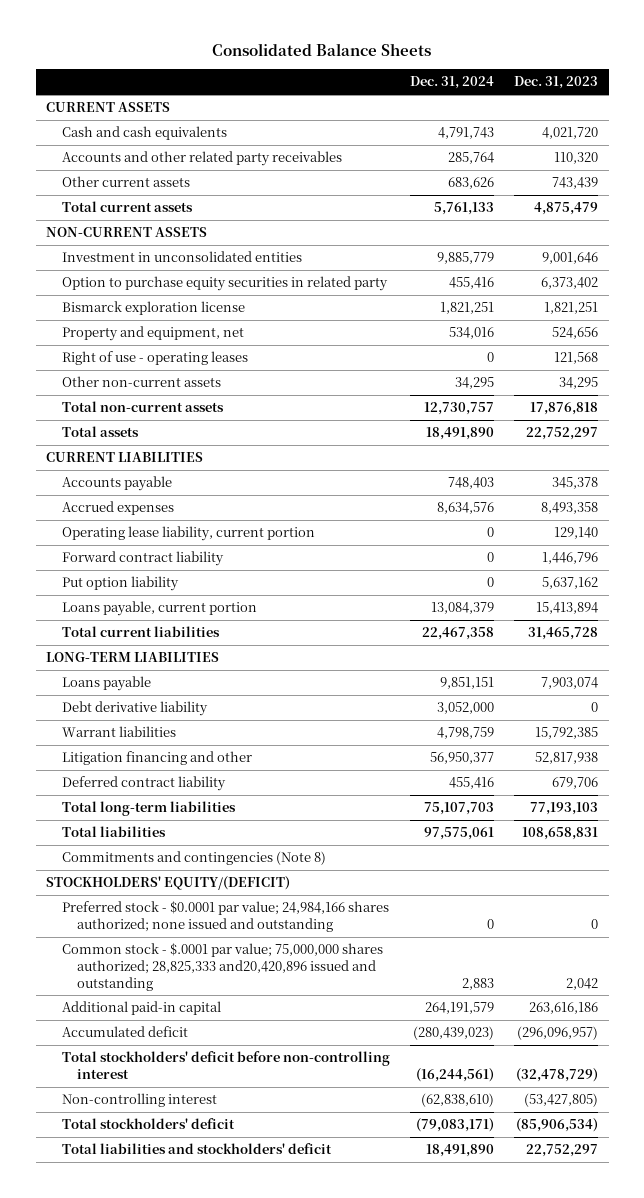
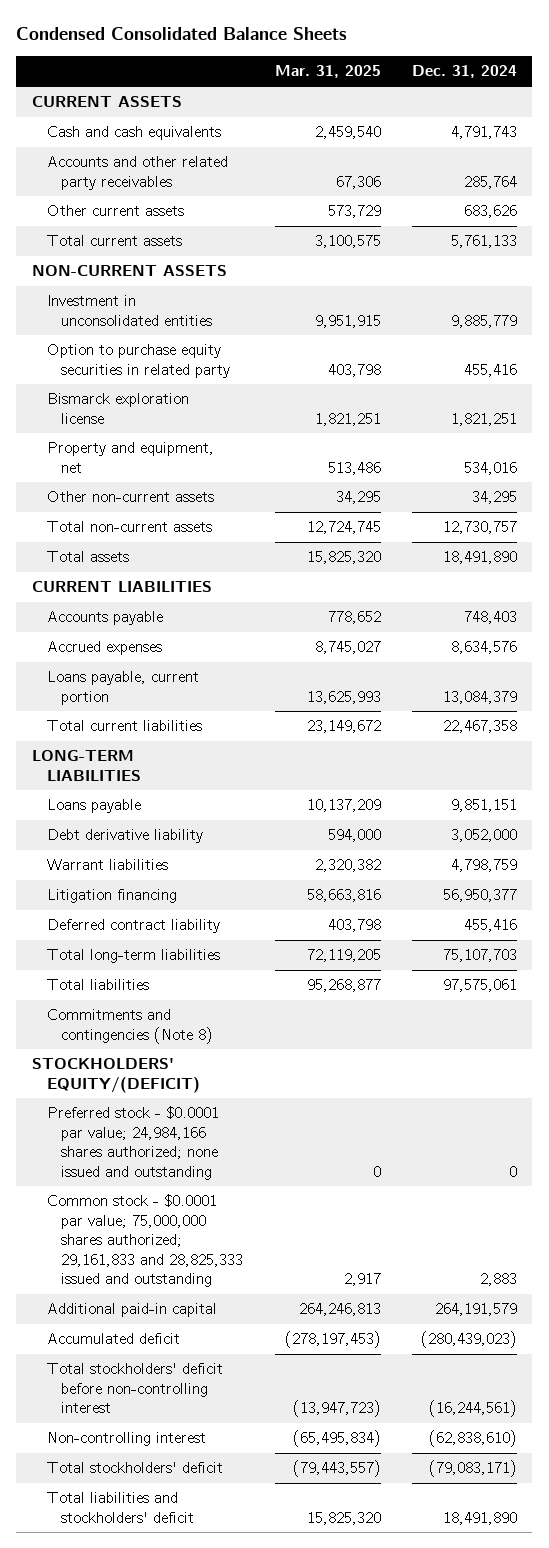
- Consolidated Balance Sheets
+ Condensed Consolidated Balance Sheets
- | Dec. 31, 2024 | Dec. 31, 2023
+ | Mar. 31, 2025 | Dec. 31, 2024
- Right of use - operating leases | 0 | 121,568
- Operating lease liability, current portion | 0 | 129,140
- Forward contract liability | 0 | 1,446,796
- Put option liability | 0 | 5,637,162
- Litigation financing and other | 56,950,377 | 52,817,938
+ Litigation financing | 58,663,816 | 56,950,377
- Common stock - $.0001 par value; 75,000,000 shares authorized; 28,825,333 and20,420,896 issued and outstanding | 2,883 | 2,042
+ Common stock - $0.0001 par value; 75,000,000 shares authorized; 29,161,833 and 28,825,333 issued and outstanding | 2,917 | 2,883

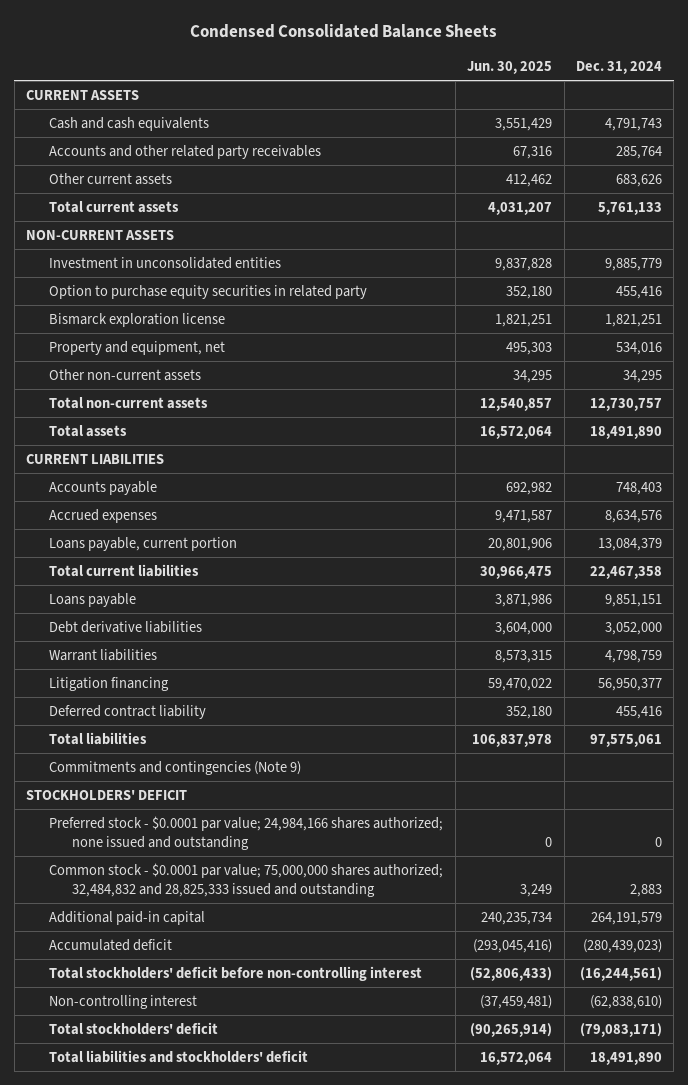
- | Mar. 31, 2025 | Dec. 31, 2024
+ | Jun. 30, 2025 | Dec. 31, 2024
- LONG-TERM LIABILITIES
- Debt derivative liability | 594,000 | 3,052,000
+ Debt derivative liabilities | 3,604,000 | 3,052,000
- Total long-term liabilities | 72,119,205 | 75,107,703
- Commitments and contingencies (Note 8)
- STOCKHOLDERS' EQUITY/(DEFICIT)
+ Commitments and contingencies (Note 9)
+ STOCKHOLDERS' DEFICIT
- Common stock - $0.0001 par value; 75,000,000 shares authorized; 29,161,833 and 28,825,333 issued and outstanding | 2,917 | 2,883
+ Common stock - $0.0001 par value; 75,000,000 shares authorized; 32,484,832 and 28,825,333 issued and outstanding | 3,249 | 2,883

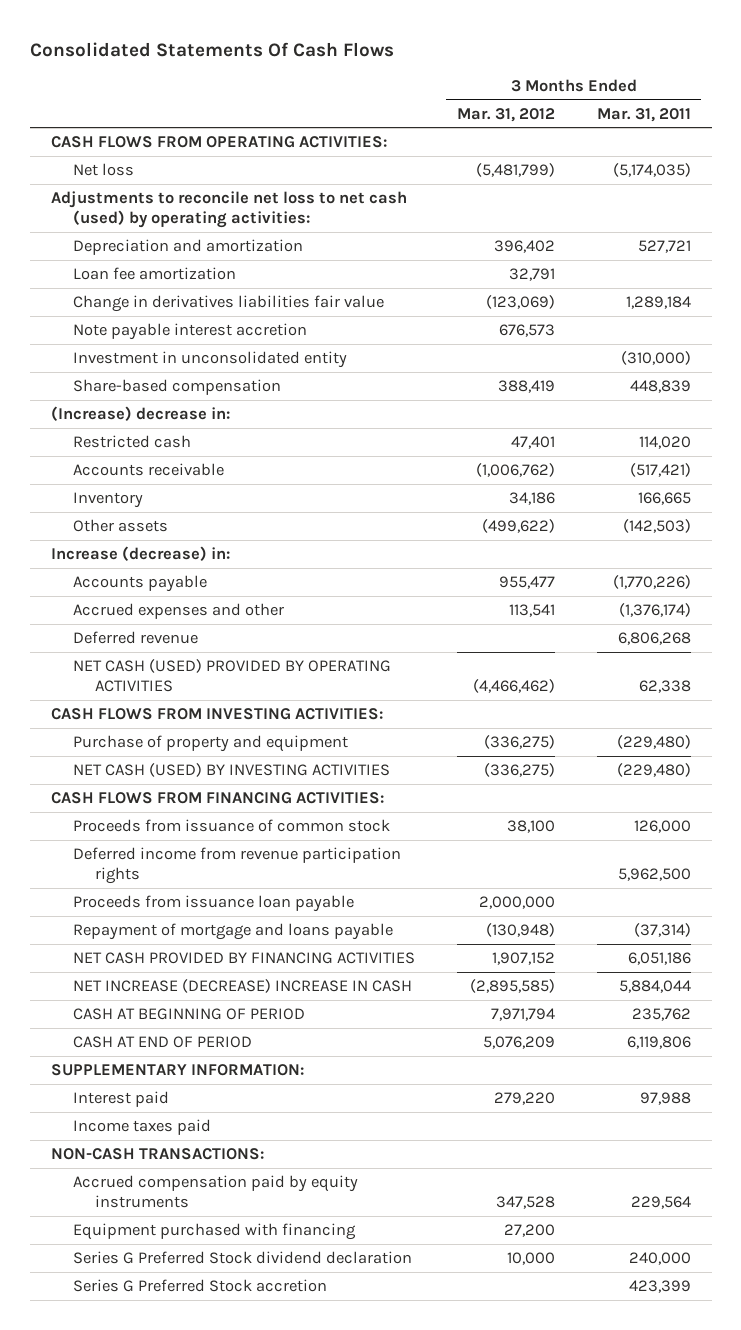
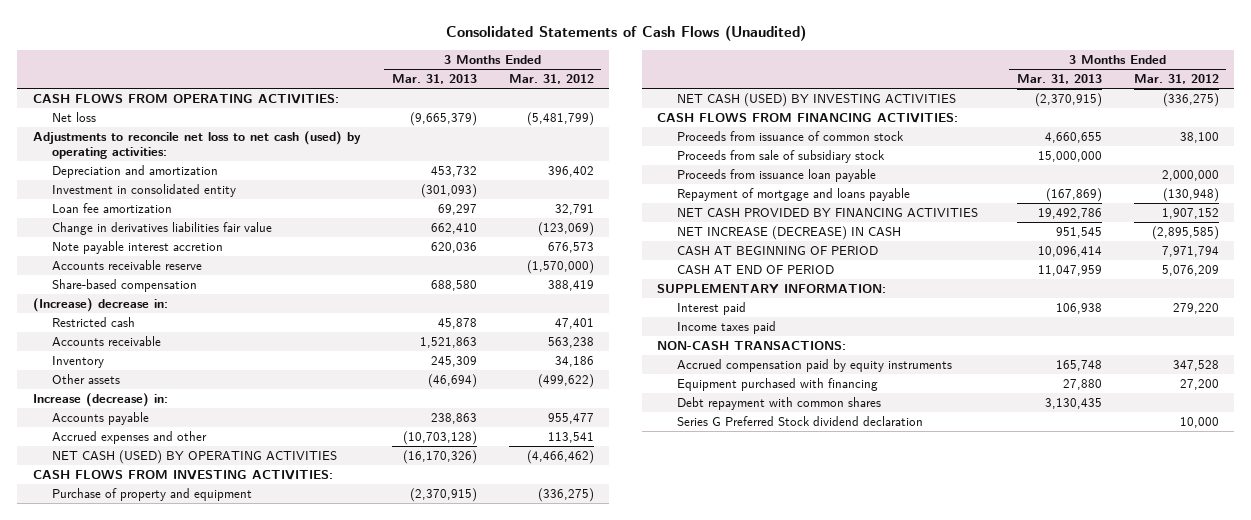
- Consolidated Statements Of Cash Flows
+ Consolidated Statements of Cash Flows (Unaudited)
- | 3 Months Ended Mar. 31, 2012 | 3 Months Ended Mar. 31, 2011
+ | 3 Months Ended Mar. 31, 2013 | 3 Months Ended Mar. 31, 2012
+ Investment in consolidated entity | (301,093) |
- Investment in unconsolidated entity | | (310,000)
+ Accounts receivable reserve | | (1,570,000)
- Accounts receivable | (1,006,762) | (517,421)
+ Accounts receivable | 1,521,863 | 563,238
- Deferred revenue | | 6,806,268
- NET CASH (USED) PROVIDED BY OPERATING ACTIVITIES | (4,466,462) | 62,338
+ NET CASH (USED) BY OPERATING ACTIVITIES | (16,170,326) | (4,466,462)
- Deferred income from revenue participation rights | | 5,962,500
+ Proceeds from sale of subsidiary stock | 15,000,000 |
- NET INCREASE (DECREASE) INCREASE IN CASH | (2,895,585) | 5,884,044
+ NET INCREASE (DECREASE) IN CASH | 951,545 | (2,895,585)
+ Debt repayment with common shares | 3,130,435 |
- Series G Preferred Stock accretion | | 423,399

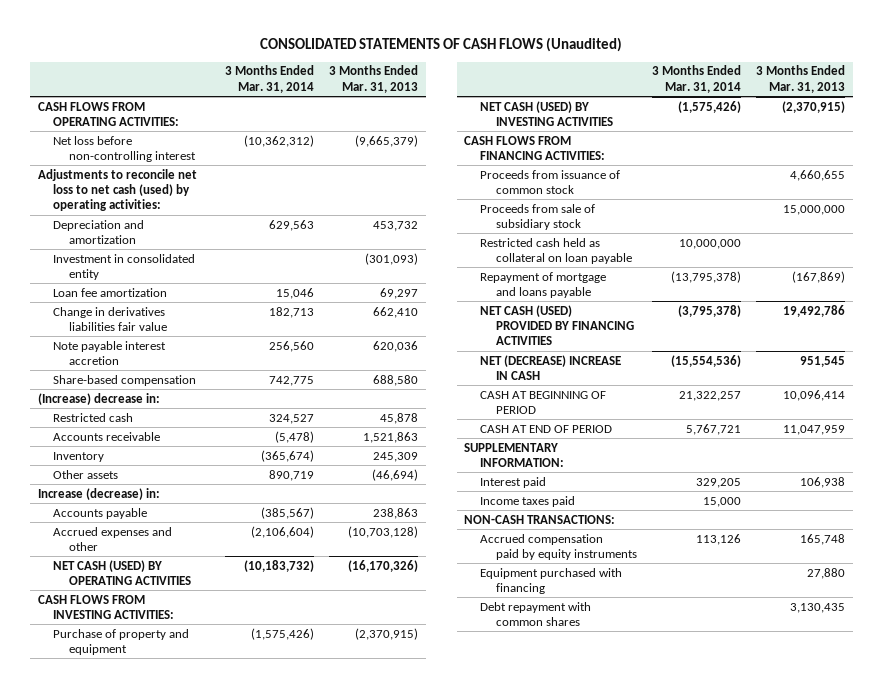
- Consolidated Statements of Cash Flows (Unaudited)
+ CONSOLIDATED STATEMENTS OF CASH FLOWS (Unaudited)
- | 3 Months Ended Mar. 31, 2013 | 3 Months Ended Mar. 31, 2012
+ | 3 Months Ended Mar. 31, 2014 | 3 Months Ended Mar. 31, 2013
- Net loss | (9,665,379) | (5,481,799)
+ Net loss before non-controlling interest | (10,362,312) | (9,665,379)
- Accounts receivable reserve | | (1,570,000)
- Proceeds from issuance loan payable | | 2,000,000
+ Restricted cash held as collateral on loan payable | 10,000,000 |
- NET CASH PROVIDED BY FINANCING ACTIVITIES | 19,492,786 | 1,907,152
- NET INCREASE (DECREASE) IN CASH | 951,545 | (2,895,585)
+ NET CASH (USED) PROVIDED BY FINANCING ACTIVITIES | (3,795,378) | 19,492,786
+ NET (DECREASE) INCREASE IN CASH | (15,554,536) | 951,545
- Series G Preferred Stock dividend declaration | | 10,000

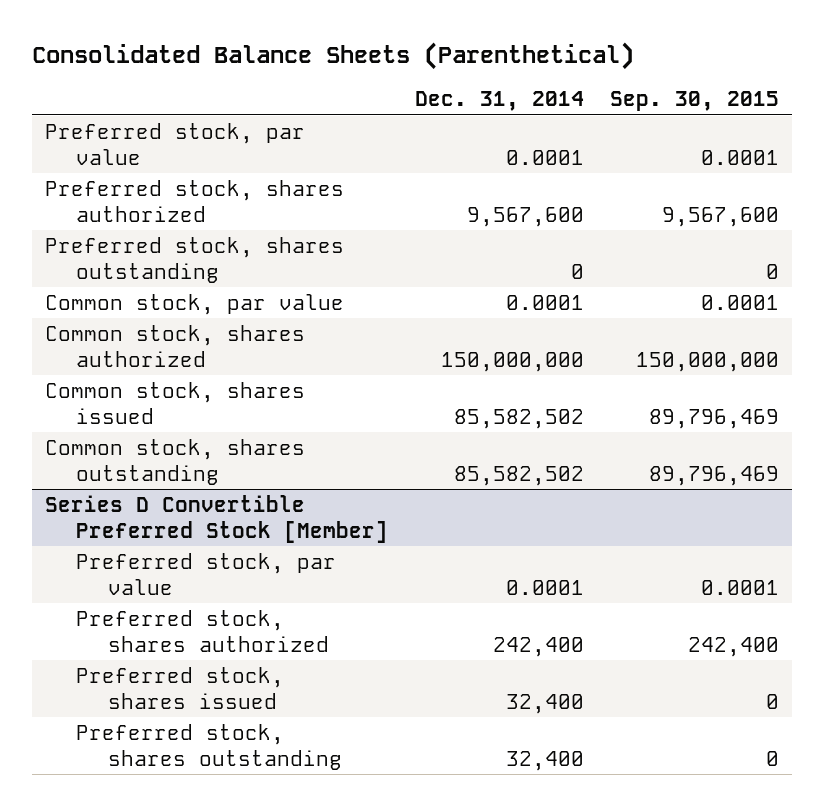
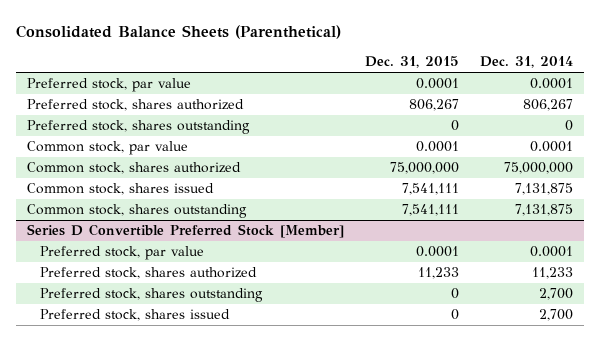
- | Dec. 31, 2014 | Sep. 30, 2015
+ | Dec. 31, 2015 | Dec. 31, 2014
- Preferred stock, shares authorized | 9,567,600 | 9,567,600
+ Preferred stock, shares authorized | 806,267 | 806,267
- Common stock, shares authorized | 150,000,000 | 150,000,000
- Common stock, shares issued | 85,582,502 | 89,796,469
- Common stock, shares outstanding | 85,582,502 | 89,796,469
+ Common stock, shares authorized | 75,000,000 | 75,000,000
+ Common stock, shares issued | 7,541,111 | 7,131,875
+ Common stock, shares outstanding | 7,541,111 | 7,131,875
@ Series D Convertible Preferred Stock [Member]
- Preferred stock, shares authorized | 242,400 | 242,400
- Preferred stock, shares issued | 32,400 | 0
- Preferred stock, shares outstanding | 32,400 | 0
+ Preferred stock, shares authorized | 11,233 | 11,233
+ Preferred stock, shares outstanding | 0 | 2,700
+ Preferred stock, shares issued | 0 | 2,700

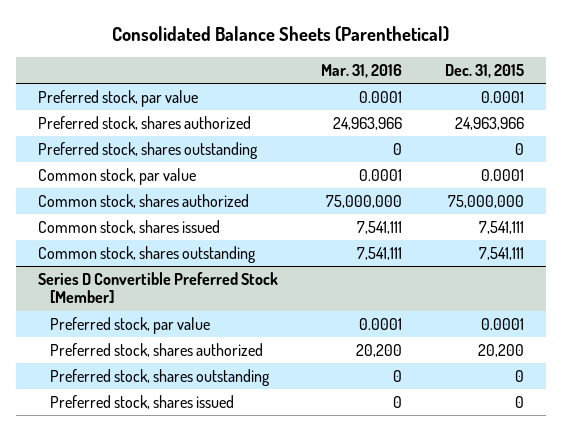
- | Dec. 31, 2015 | Dec. 31, 2014
+ | Mar. 31, 2016 | Dec. 31, 2015
- Preferred stock, shares authorized | 806,267 | 806,267
+ Preferred stock, shares authorized | 24,963,966 | 24,963,966
@ Series D Convertible Preferred Stock [Member]
- Preferred stock, shares authorized | 11,233 | 11,233
+ Preferred stock, shares authorized | 20,200 | 20,200

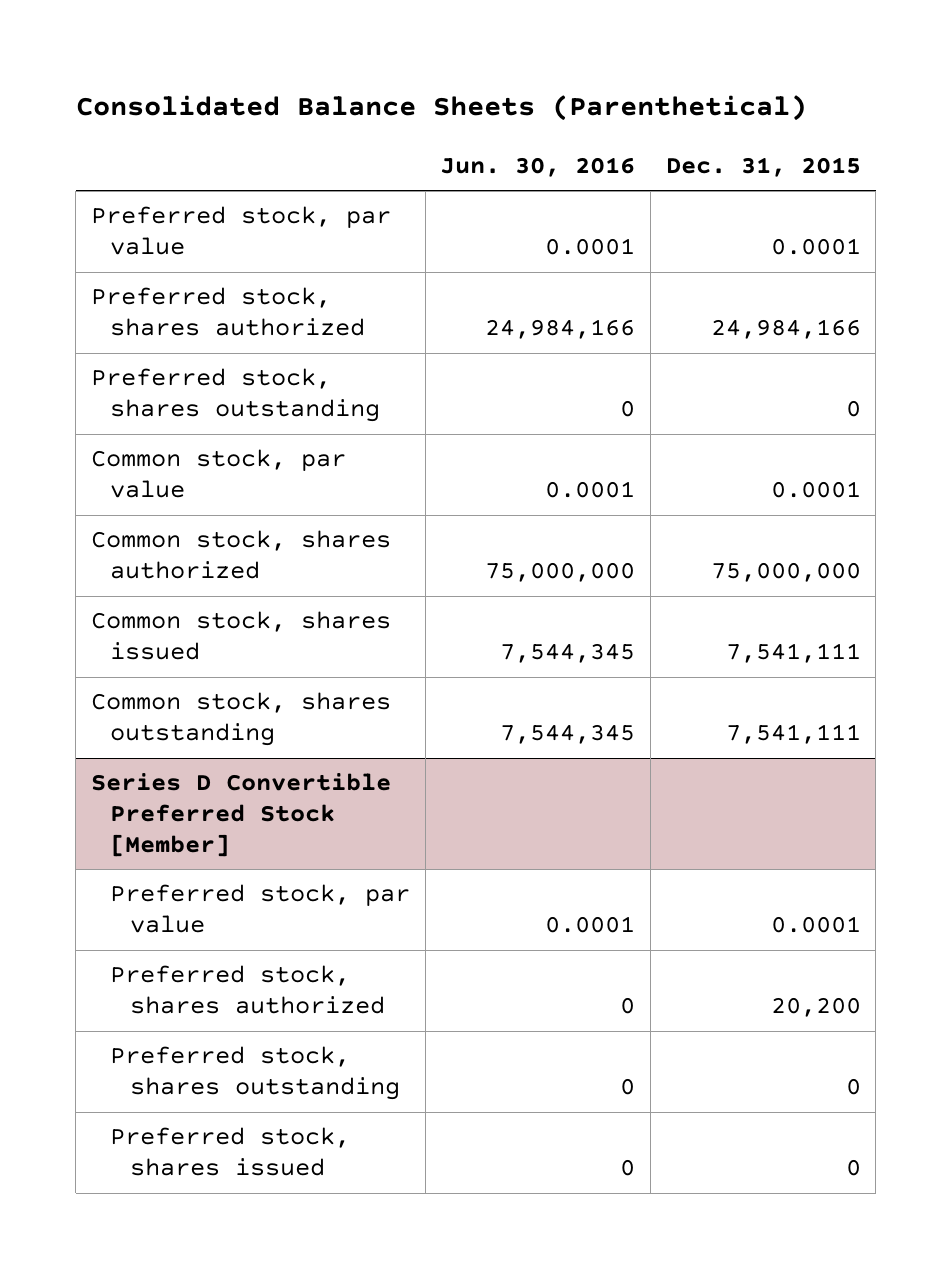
- | Mar. 31, 2016 | Dec. 31, 2015
+ | Jun. 30, 2016 | Dec. 31, 2015
- Preferred stock, shares authorized | 24,963,966 | 24,963,966
+ Preferred stock, shares authorized | 24,984,166 | 24,984,166

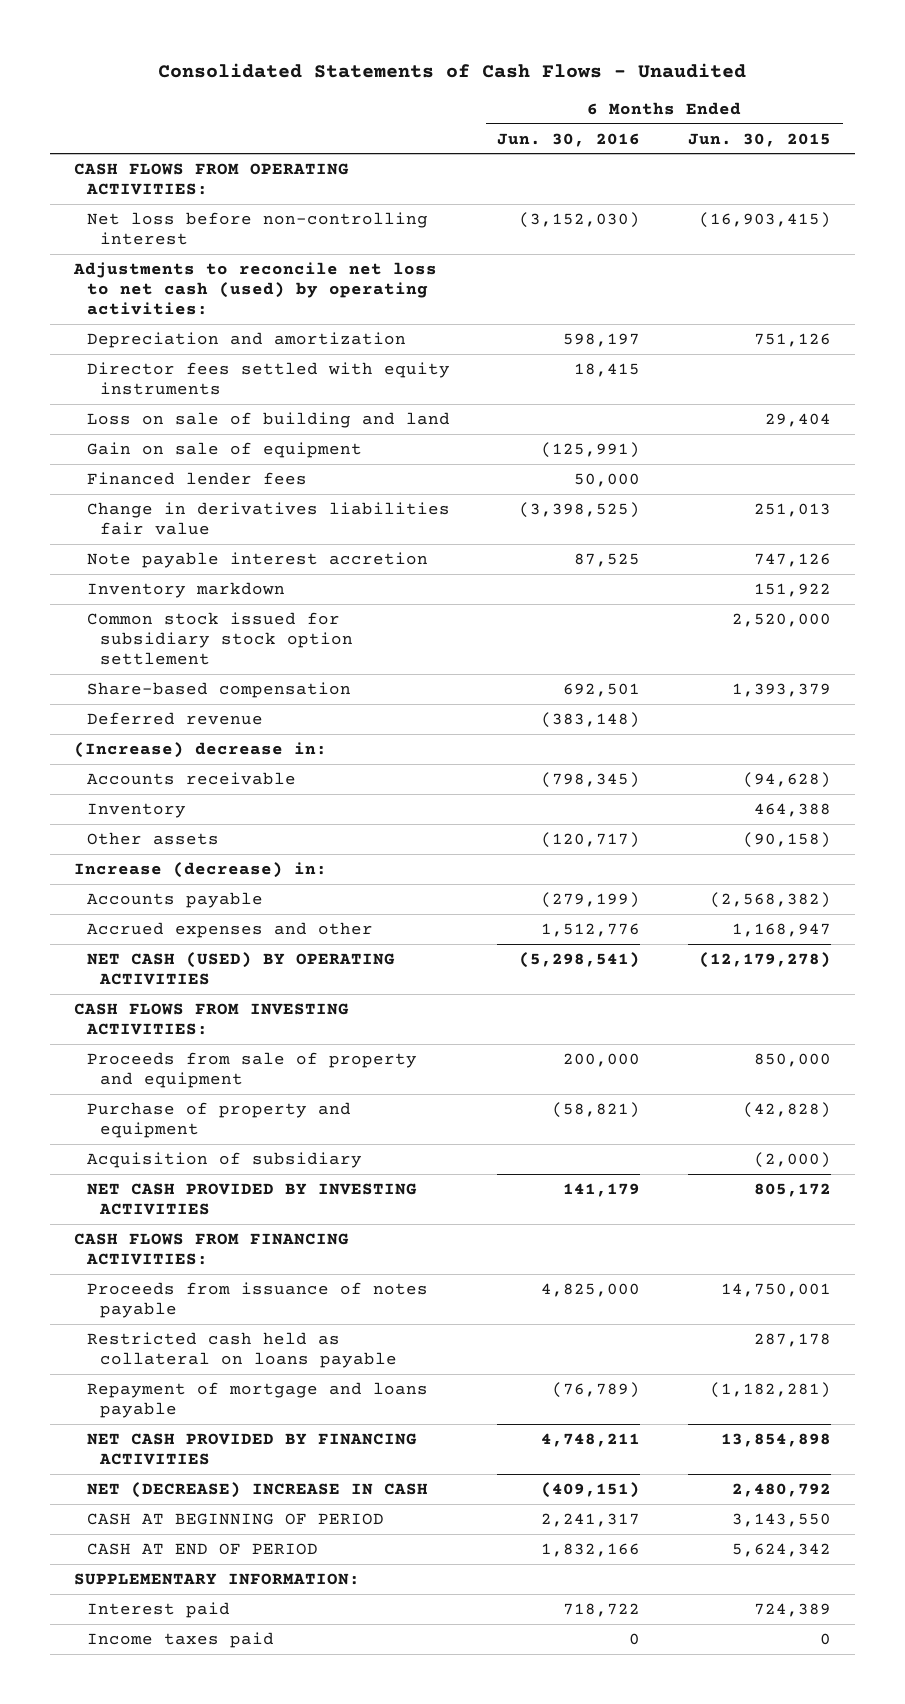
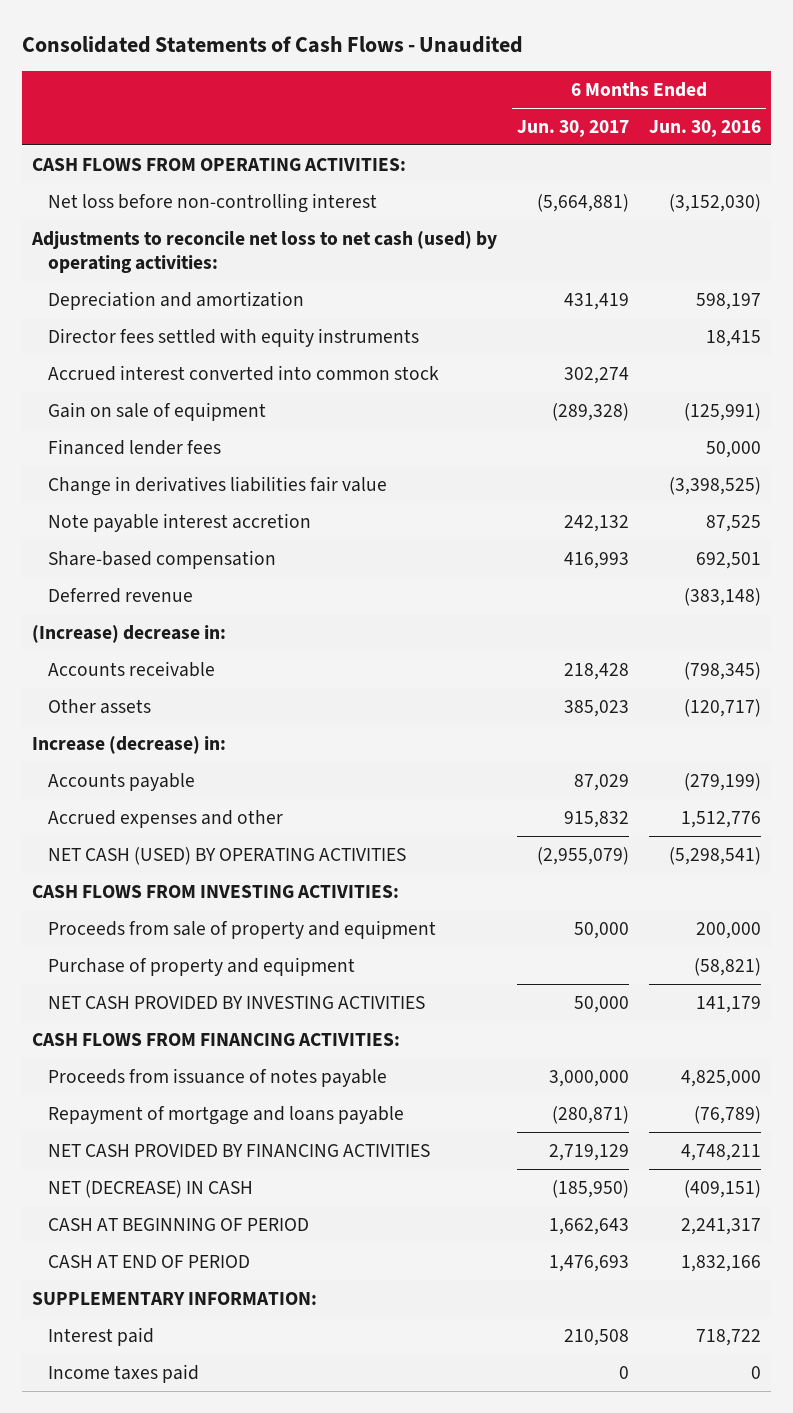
- | 6 Months Ended Jun. 30, 2016 | 6 Months Ended Jun. 30, 2015
+ | 6 Months Ended Jun. 30, 2017 | 6 Months Ended Jun. 30, 2016
- Loss on sale of building and land | | 29,404
+ Accrued interest converted into common stock | 302,274 |
- Inventory markdown | | 151,922
- Common stock issued for subsidiary stock option settlement | | 2,520,000
- Inventory | | 464,388
- Acquisition of subsidiary | | (2,000)
- Restricted cash held as collateral on loans payable | | 287,178
- NET (DECREASE) INCREASE IN CASH | (409,151) | 2,480,792
+ NET (DECREASE) IN CASH | (185,950) | (409,151)

